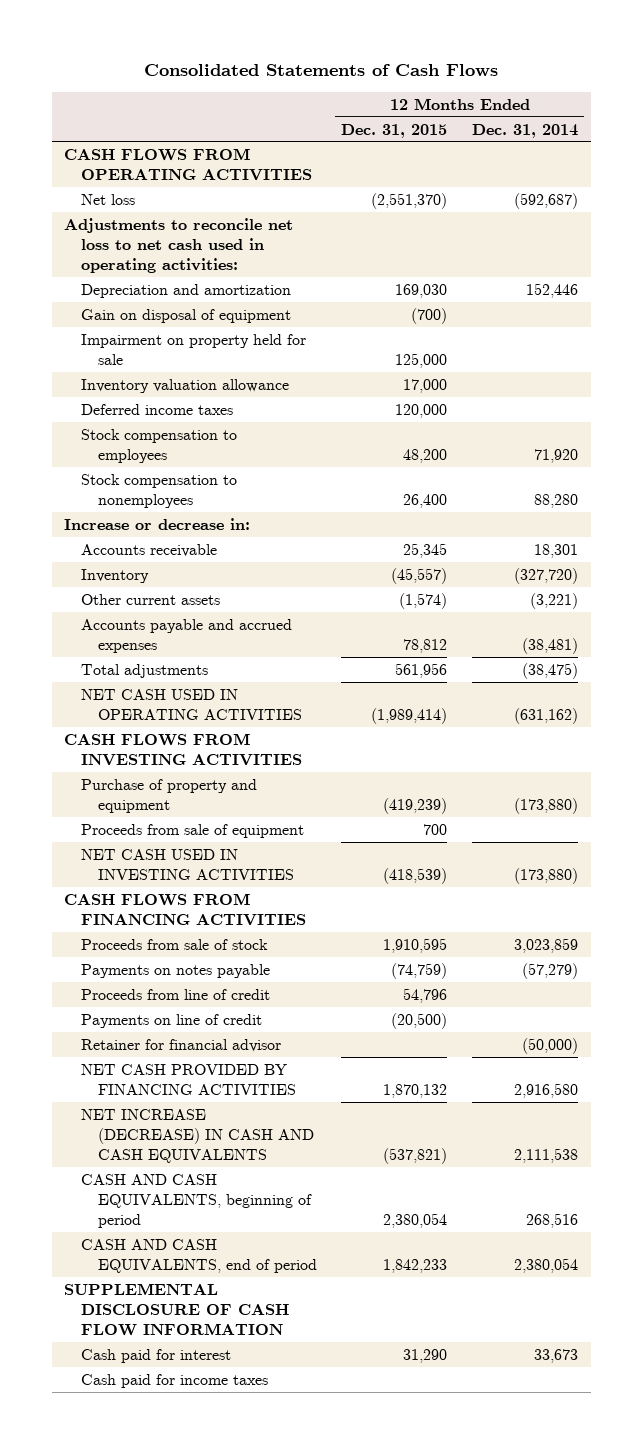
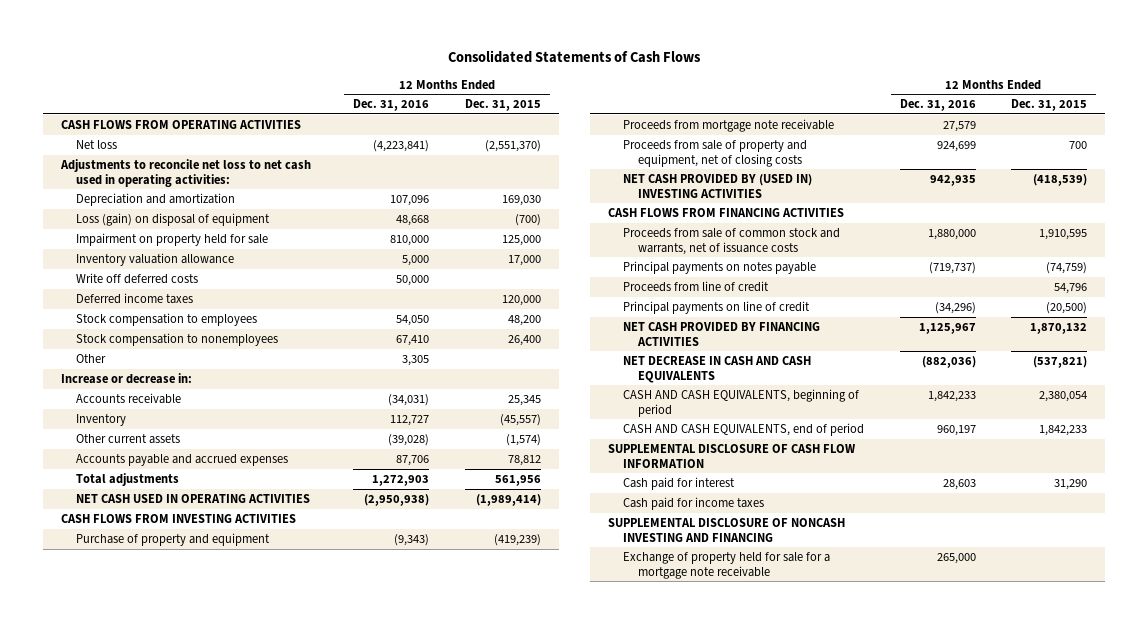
- | 12 Months Ended Dec. 31, 2015 | 12 Months Ended Dec. 31, 2014
+ | 12 Months Ended Dec. 31, 2016 | 12 Months Ended Dec. 31, 2015
- Gain on disposal of equipment | (700) |
+ Loss (gain) on disposal of equipment | 48,668 | (700)
+ Write off deferred costs | 50,000 |
+ Other | 3,305 |
- Proceeds from sale of equipment | 700 |
- NET CASH USED IN INVESTING ACTIVITIES | (418,539) | (173,880)
+ Proceeds from mortgage note receivable | 27,579 |
+ Proceeds from sale of property and equipment, net of closing costs | 924,699 | 700
+ NET CASH PROVIDED BY (USED IN) INVESTING ACTIVITIES | 942,935 | (418,539)
- Proceeds from sale of stock | 1,910,595 | 3,023,859
- Payments on notes payable | (74,759) | (57,279)
+ Proceeds from sale of common stock and warrants, net of issuance costs | 1,880,000 | 1,910,595
+ Principal payments on notes payable | (719,737) | (74,759)
- Payments on line of credit | (20,500) |
- Retainer for financial advisor | | (50,000)
+ Principal payments on line of credit | (34,296) | (20,500)
- NET INCREASE (DECREASE) IN CASH AND CASH EQUIVALENTS | (537,821) | 2,111,538
+ NET DECREASE IN CASH AND CASH EQUIVALENTS | (882,036) | (537,821)
+ SUPPLEMENTAL DISCLOSURE OF NONCASH INVESTING AND FINANCING
+ Exchange of property held for sale for a mortgage note receivable | 265,000 |

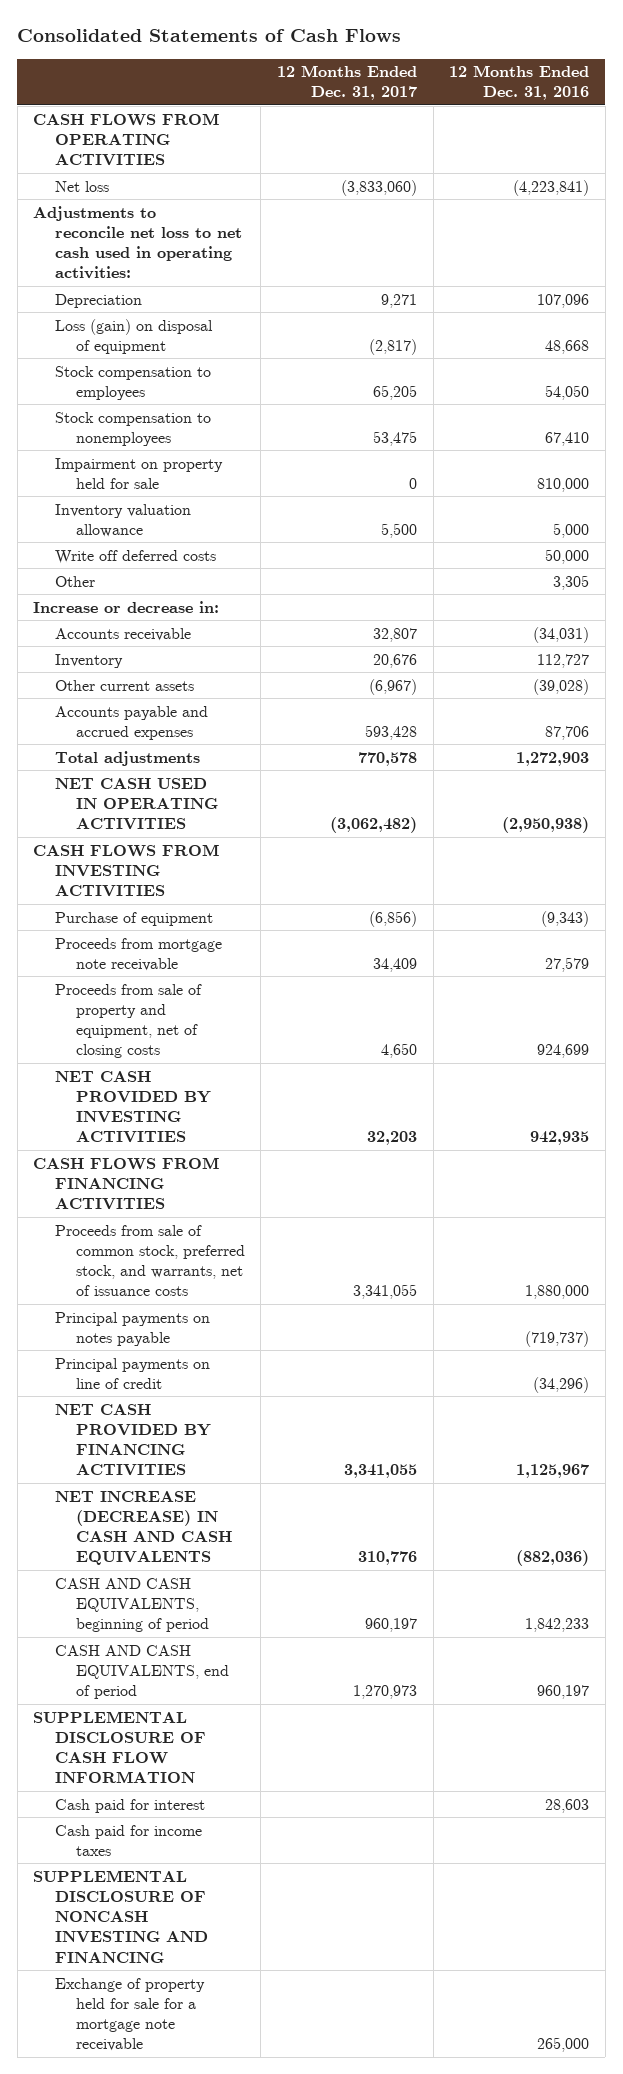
- | 12 Months Ended Dec. 31, 2016 | 12 Months Ended Dec. 31, 2015
+ | 12 Months Ended Dec. 31, 2017 | 12 Months Ended Dec. 31, 2016
- Depreciation and amortization | 107,096 | 169,030
+ Depreciation | 9,271 | 107,096
moved up: Stock compensation to employees | 65,205 | 54,050
moved up: Stock compensation to nonemployees | 53,475 | 67,410
- Deferred income taxes | | 120,000
- Purchase of property and equipment | (9,343) | (419,239)
+ Purchase of equipment | (6,856) | (9,343)
- NET CASH PROVIDED BY (USED IN) INVESTING ACTIVITIES | 942,935 | (418,539)
+ NET CASH PROVIDED BY INVESTING ACTIVITIES | 32,203 | 942,935
- Proceeds from sale of common stock and warrants, net of issuance costs | 1,880,000 | 1,910,595
+ Proceeds from sale of common stock, preferred stock, and warrants, net of issuance costs | 3,341,055 | 1,880,000
- Proceeds from line of credit | | 54,796
- NET DECREASE IN CASH AND CASH EQUIVALENTS | (882,036) | (537,821)
+ NET INCREASE (DECREASE) IN CASH AND CASH EQUIVALENTS | 310,776 | (882,036)

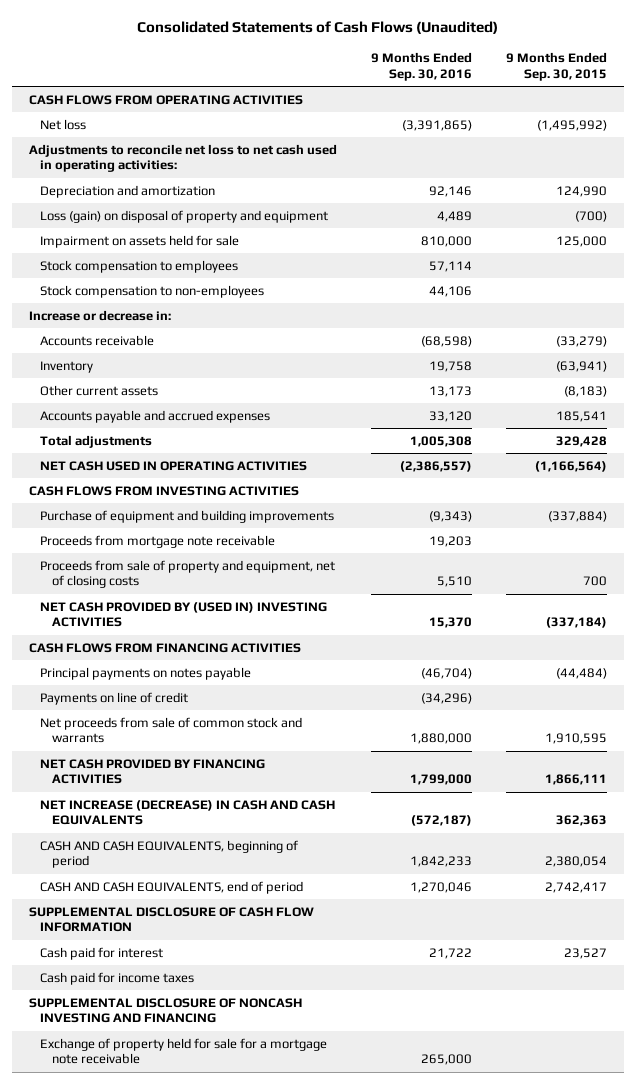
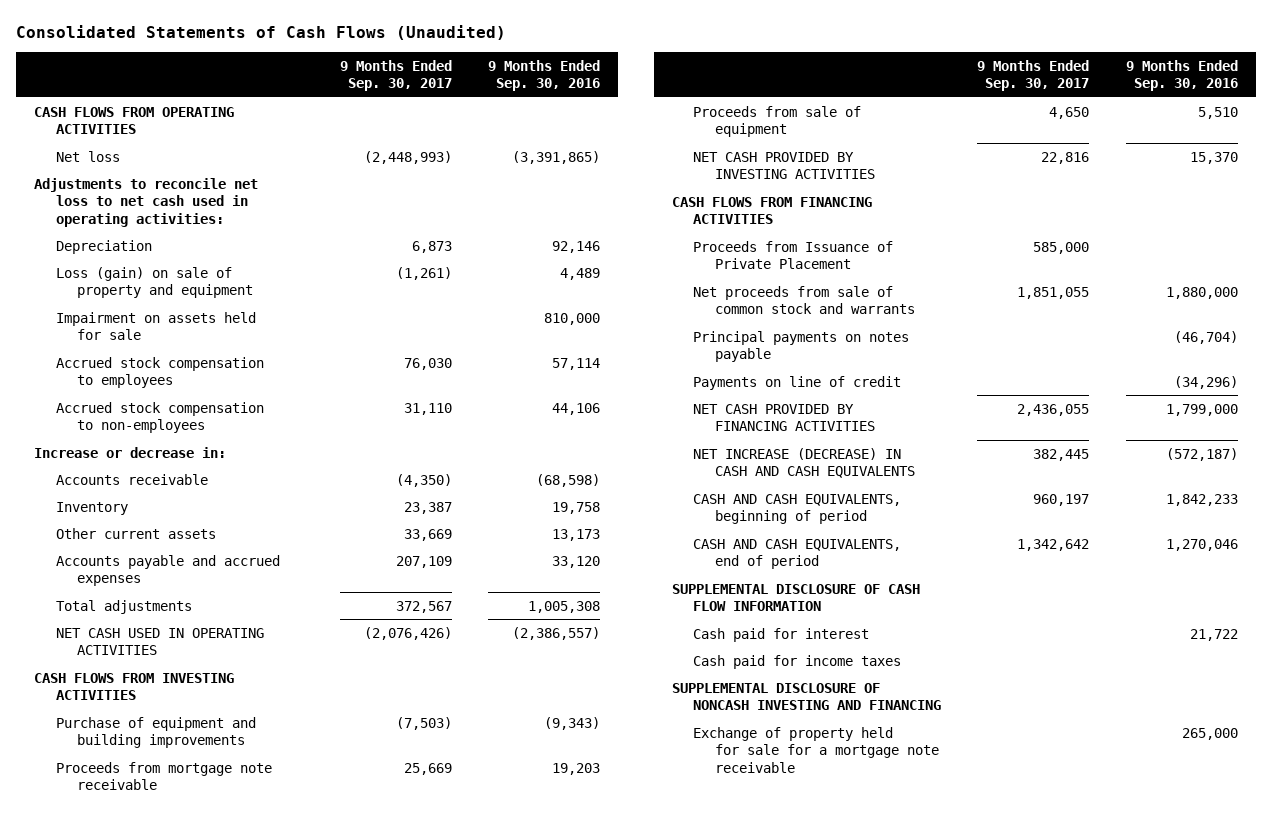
- | 9 Months Ended Sep. 30, 2016 | 9 Months Ended Sep. 30, 2015
+ | 9 Months Ended Sep. 30, 2017 | 9 Months Ended Sep. 30, 2016
- Depreciation and amortization | 92,146 | 124,990
- Loss (gain) on disposal of property and equipment | 4,489 | (700)
+ Depreciation | 6,873 | 92,146
+ Loss (gain) on sale of property and equipment | (1,261) | 4,489
- Stock compensation to employees | 57,114 |
- Stock compensation to non-employees | 44,106 |
+ Accrued stock compensation to employees | 76,030 | 57,114
+ Accrued stock compensation to non-employees | 31,110 | 44,106
- Proceeds from sale of property and equipment, net of closing costs | 5,510 | 700
- NET CASH PROVIDED BY (USED IN) INVESTING ACTIVITIES | 15,370 | (337,184)
+ Proceeds from sale of equipment | 4,650 | 5,510
+ NET CASH PROVIDED BY INVESTING ACTIVITIES | 22,816 | 15,370
+ Proceeds from Issuance of Private Placement | 585,000 |
moved up: Net proceeds from sale of common stock and warrants | 1,851,055 | 1,880,000

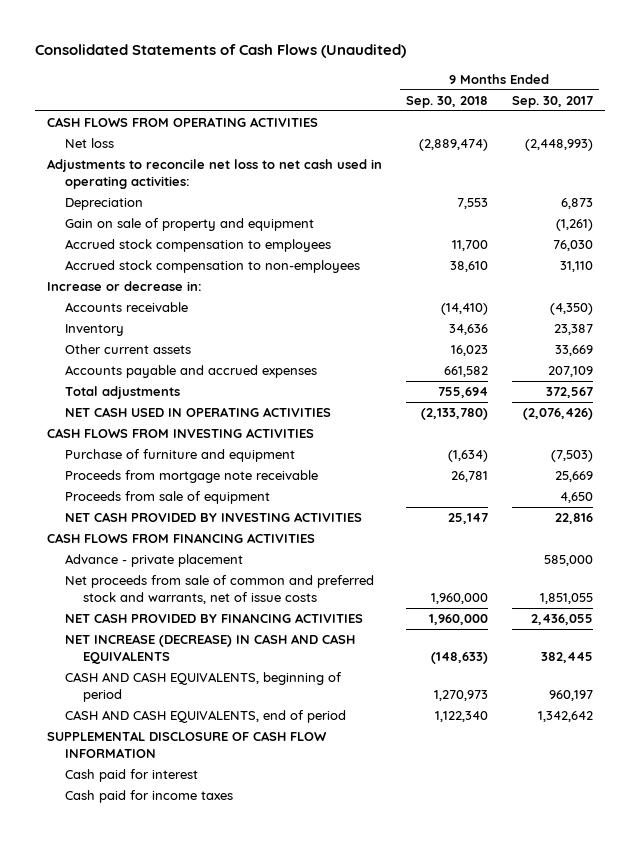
- | 9 Months Ended Sep. 30, 2017 | 9 Months Ended Sep. 30, 2016
+ | 9 Months Ended Sep. 30, 2018 | 9 Months Ended Sep. 30, 2017
- Loss (gain) on sale of property and equipment | (1,261) | 4,489
- Impairment on assets held for sale | | 810,000
+ Gain on sale of property and equipment | | (1,261)
- Purchase of equipment and building improvements | (7,503) | (9,343)
+ Purchase of furniture and equipment | (1,634) | (7,503)
- Proceeds from Issuance of Private Placement | 585,000 |
- Net proceeds from sale of common stock and warrants | 1,851,055 | 1,880,000
- Principal payments on notes payable | | (46,704)
- Payments on line of credit | | (34,296)
+ Advance - private placement | | 585,000
+ Net proceeds from sale of common and preferred stock and warrants, net of issue costs | 1,960,000 | 1,851,055
- SUPPLEMENTAL DISCLOSURE OF NONCASH INVESTING AND FINANCING
- Exchange of property held for sale for a mortgage note receivable | | 265,000

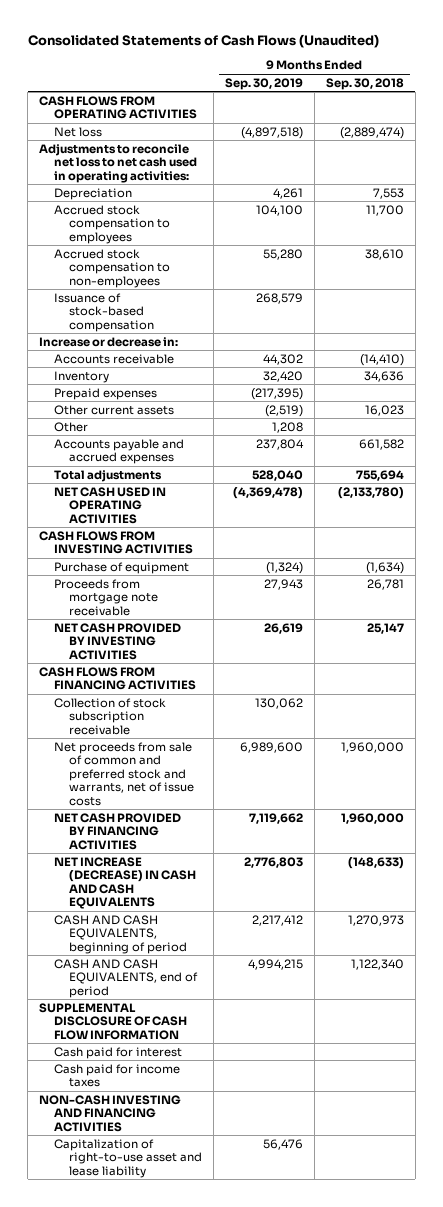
- | 9 Months Ended Sep. 30, 2018 | 9 Months Ended Sep. 30, 2017
+ | 9 Months Ended Sep. 30, 2019 | 9 Months Ended Sep. 30, 2018
- Gain on sale of property and equipment | | (1,261)
+ Issuance of stock-based compensation | 268,579 |
+ Prepaid expenses | (217,395) |
+ Other | 1,208 |
- Purchase of furniture and equipment | (1,634) | (7,503)
+ Purchase of equipment | (1,324) | (1,634)
- Proceeds from sale of equipment | | 4,650
- Advance - private placement | | 585,000
+ Collection of stock subscription receivable | 130,062 |
+ NON-CASH INVESTING AND FINANCING ACTIVITIES
+ Capitalization of right-to-use asset and lease liability | 56,476 |

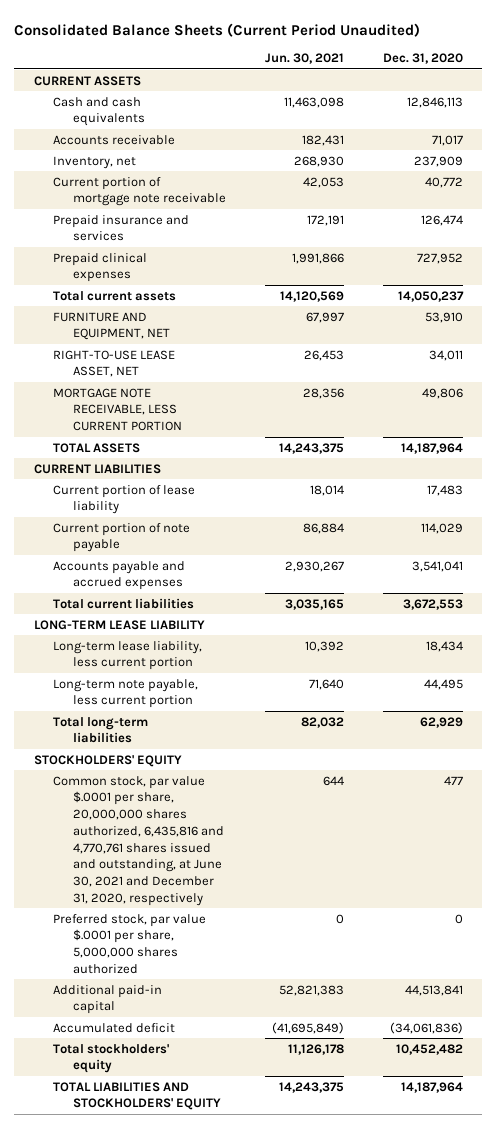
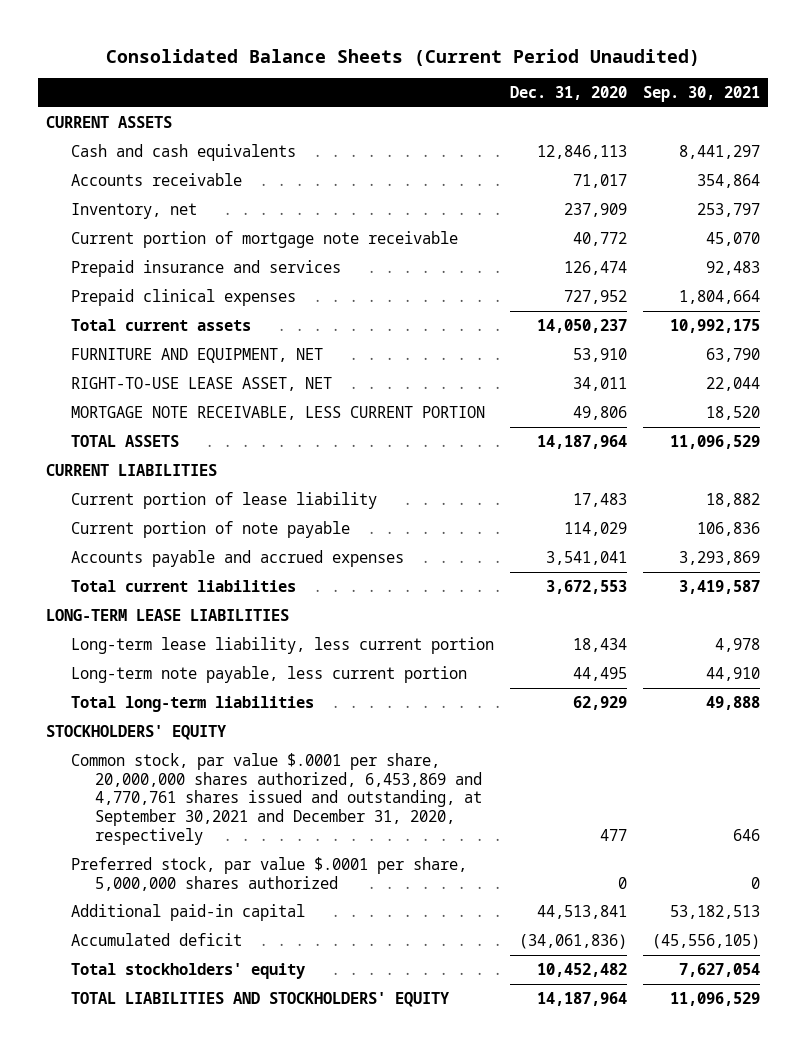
- | Jun. 30, 2021 | Dec. 31, 2020
+ | Dec. 31, 2020 | Sep. 30, 2021
- LONG-TERM LEASE LIABILITY
+ LONG-TERM LEASE LIABILITIES
- Common stock, par value $.0001 per share, 20,000,000 shares authorized, 6,435,816 and 4,770,761 shares issued and outstanding, at June 30, 2021 and December 31, 2020, respectively | 644 | 477
+ Common stock, par value $.0001 per share, 20,000,000 shares authorized, 6,453,869 and 4,770,761 shares issued and outstanding, at September 30,2021 and December 31, 2020, respectively | 477 | 646

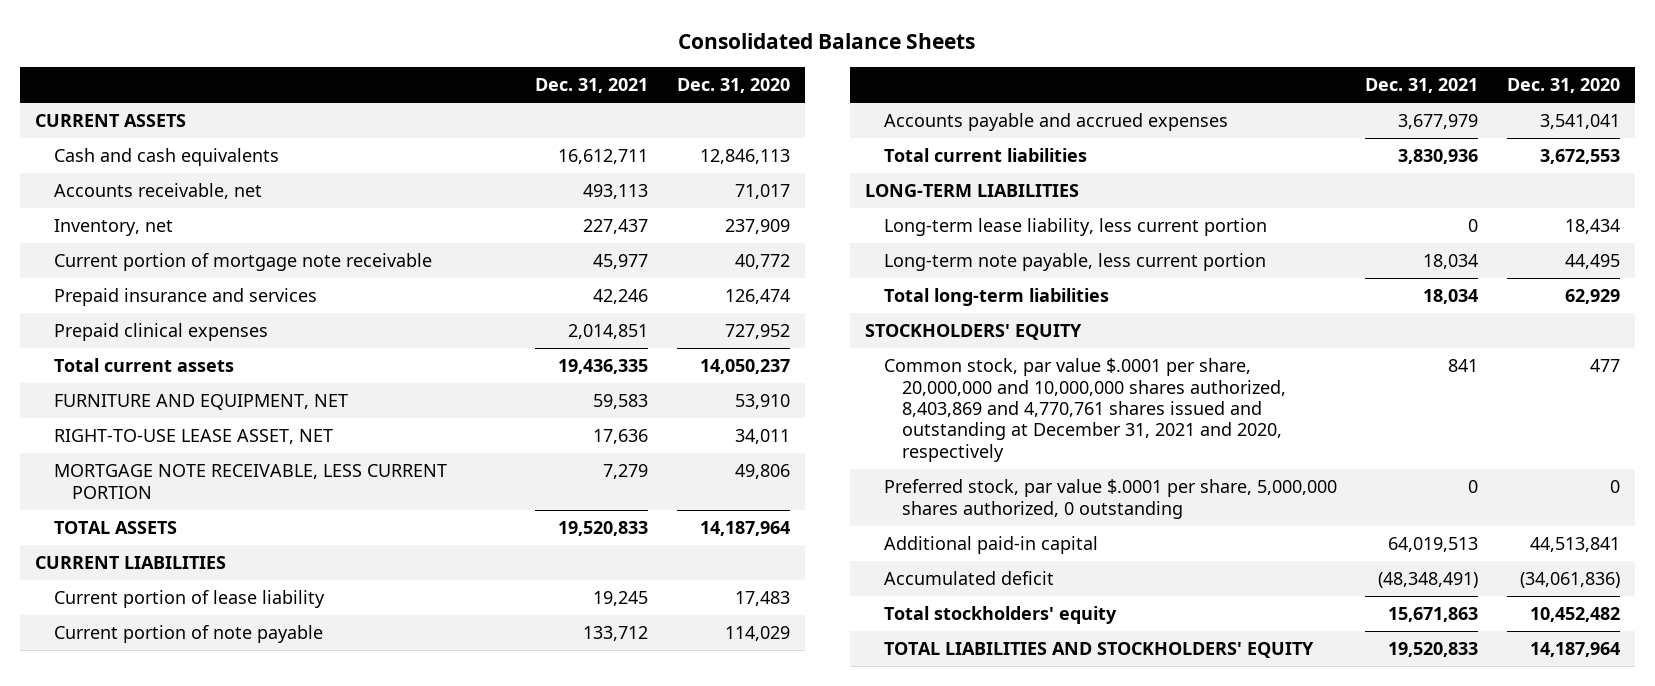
- Consolidated Balance Sheets (Current Period Unaudited)
+ Consolidated Balance Sheets
- | Dec. 31, 2020 | Sep. 30, 2021
+ | Dec. 31, 2021 | Dec. 31, 2020
- Accounts receivable | 71,017 | 354,864
+ Accounts receivable, net | 493,113 | 71,017
- LONG-TERM LEASE LIABILITIES
+ LONG-TERM LIABILITIES
- Common stock, par value $.0001 per share, 20,000,000 shares authorized, 6,453,869 and 4,770,761 shares issued and outstanding, at September 30,2021 and December 31, 2020, respectively | 477 | 646
- Preferred stock, par value $.0001 per share, 5,000,000 shares authorized | 0 | 0
+ Common stock, par value $.0001 per share, 20,000,000 and 10,000,000 shares authorized, 8,403,869 and 4,770,761 shares issued and outstanding at December 31, 2021 and 2020, respectively | 841 | 477
+ Preferred stock, par value $.0001 per share, 5,000,000 shares authorized, 0 outstanding | 0 | 0

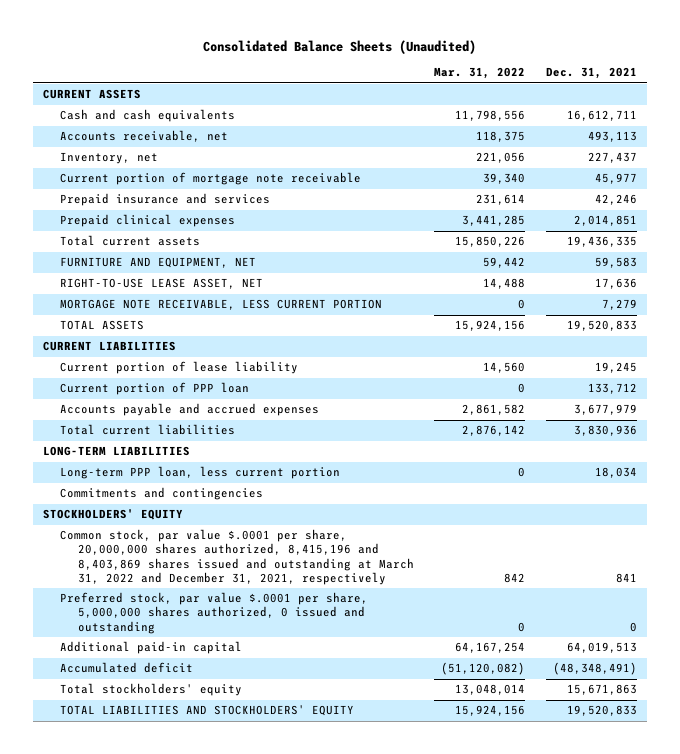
- Consolidated Balance Sheets
+ Consolidated Balance Sheets (Unaudited)
- | Dec. 31, 2021 | Dec. 31, 2020
+ | Mar. 31, 2022 | Dec. 31, 2021
- Current portion of note payable | 133,712 | 114,029
+ Current portion of PPP loan | 0 | 133,712
- Long-term lease liability, less current portion | 0 | 18,434
- Long-term note payable, less current portion | 18,034 | 44,495
- Total long-term liabilities | 18,034 | 62,929
+ Long-term PPP loan, less current portion | 0 | 18,034
+ Commitments and contingencies
- Common stock, par value $.0001 per share, 20,000,000 and 10,000,000 shares authorized, 8,403,869 and 4,770,761 shares issued and outstanding at December 31, 2021 and 2020, respectively | 841 | 477
- Preferred stock, par value $.0001 per share, 5,000,000 shares authorized, 0 outstanding | 0 | 0
+ Common stock, par value $.0001 per share, 20,000,000 shares authorized, 8,415,196 and 8,403,869 shares issued and outstanding at March 31, 2022 and December 31, 2021, respectively | 842 | 841
+ Preferred stock, par value $.0001 per share, 5,000,000 shares authorized, 0 issued and outstanding | 0 | 0

